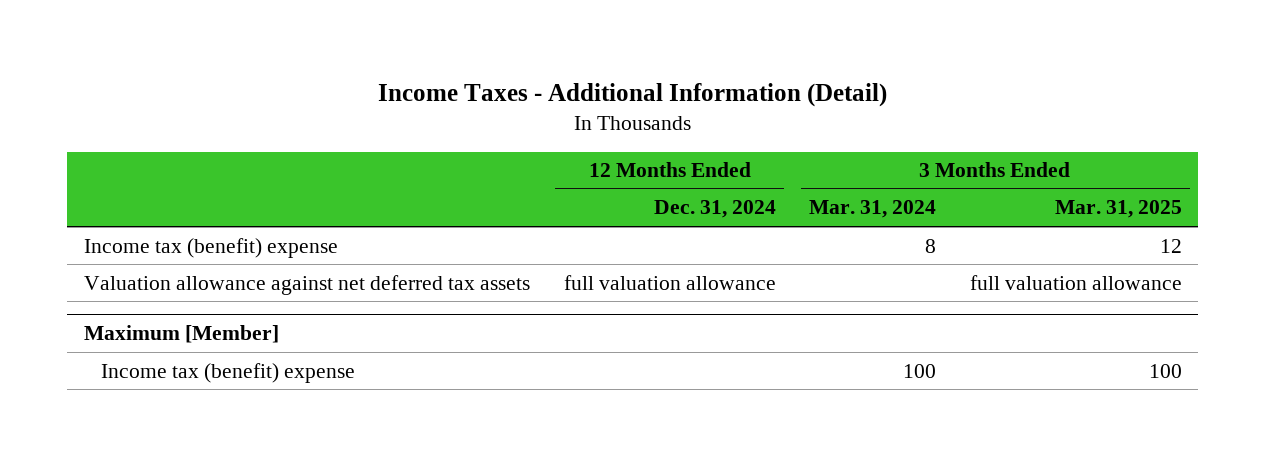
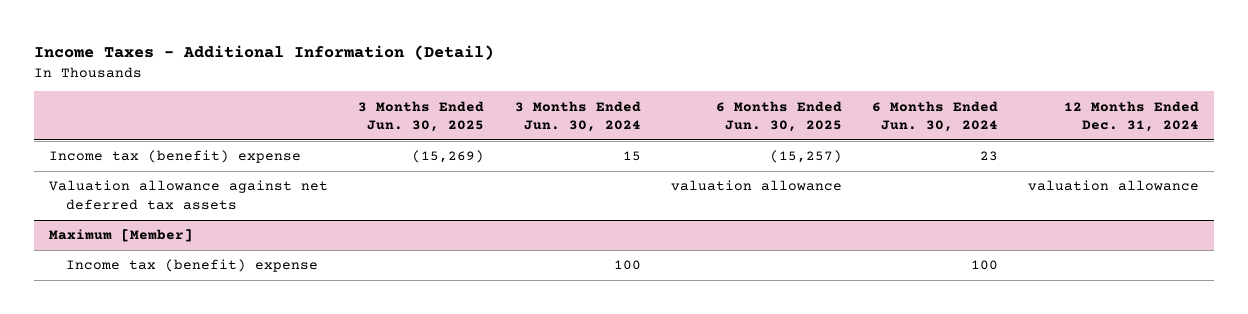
- | 12 Months Ended Dec. 31, 2024 | 3 Months Ended Mar. 31, 2024 | 3 Months Ended Mar. 31, 2025
+ | 3 Months Ended Jun. 30, 2025 | 3 Months Ended Jun. 30, 2024 | 6 Months Ended Jun. 30, 2025 | 6 Months Ended Jun. 30, 2024 | 12 Months Ended Dec. 31, 2024
- Valuation allowance against net deferred tax assets | full valuation allowance | | full valuation allowance
+ Valuation allowance against net deferred tax assets | | | valuation allowance | | valuation allowance

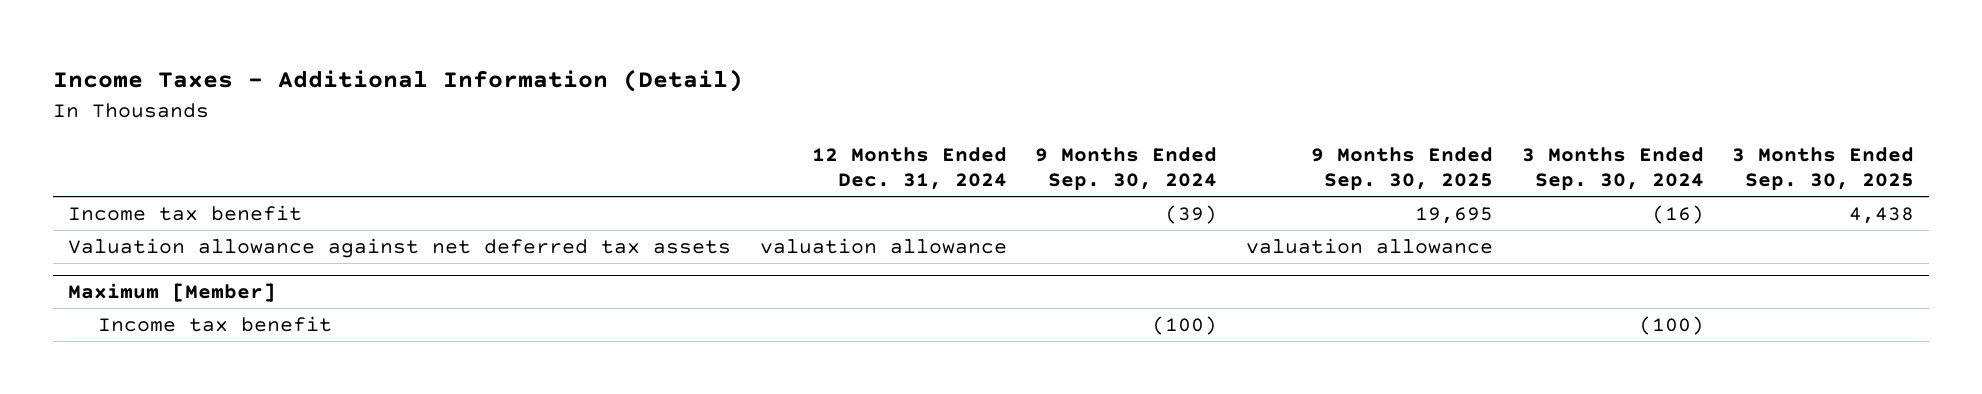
- | 3 Months Ended Jun. 30, 2025 | 3 Months Ended Jun. 30, 2024 | 6 Months Ended Jun. 30, 2025 | 6 Months Ended Jun. 30, 2024 | 12 Months Ended Dec. 31, 2024
+ | 12 Months Ended Dec. 31, 2024 | 9 Months Ended Sep. 30, 2024 | 9 Months Ended Sep. 30, 2025 | 3 Months Ended Sep. 30, 2024 | 3 Months Ended Sep. 30, 2025
- Income tax (benefit) expense | (15,269) | 15 | (15,257) | 23 |
+ Income tax benefit | | (39) | 19,695 | (16) | 4,438
@ Maximum [Member]
- Income tax (benefit) expense | | 100 | | 100 |
+ Income tax benefit | | (100) | | (100) |

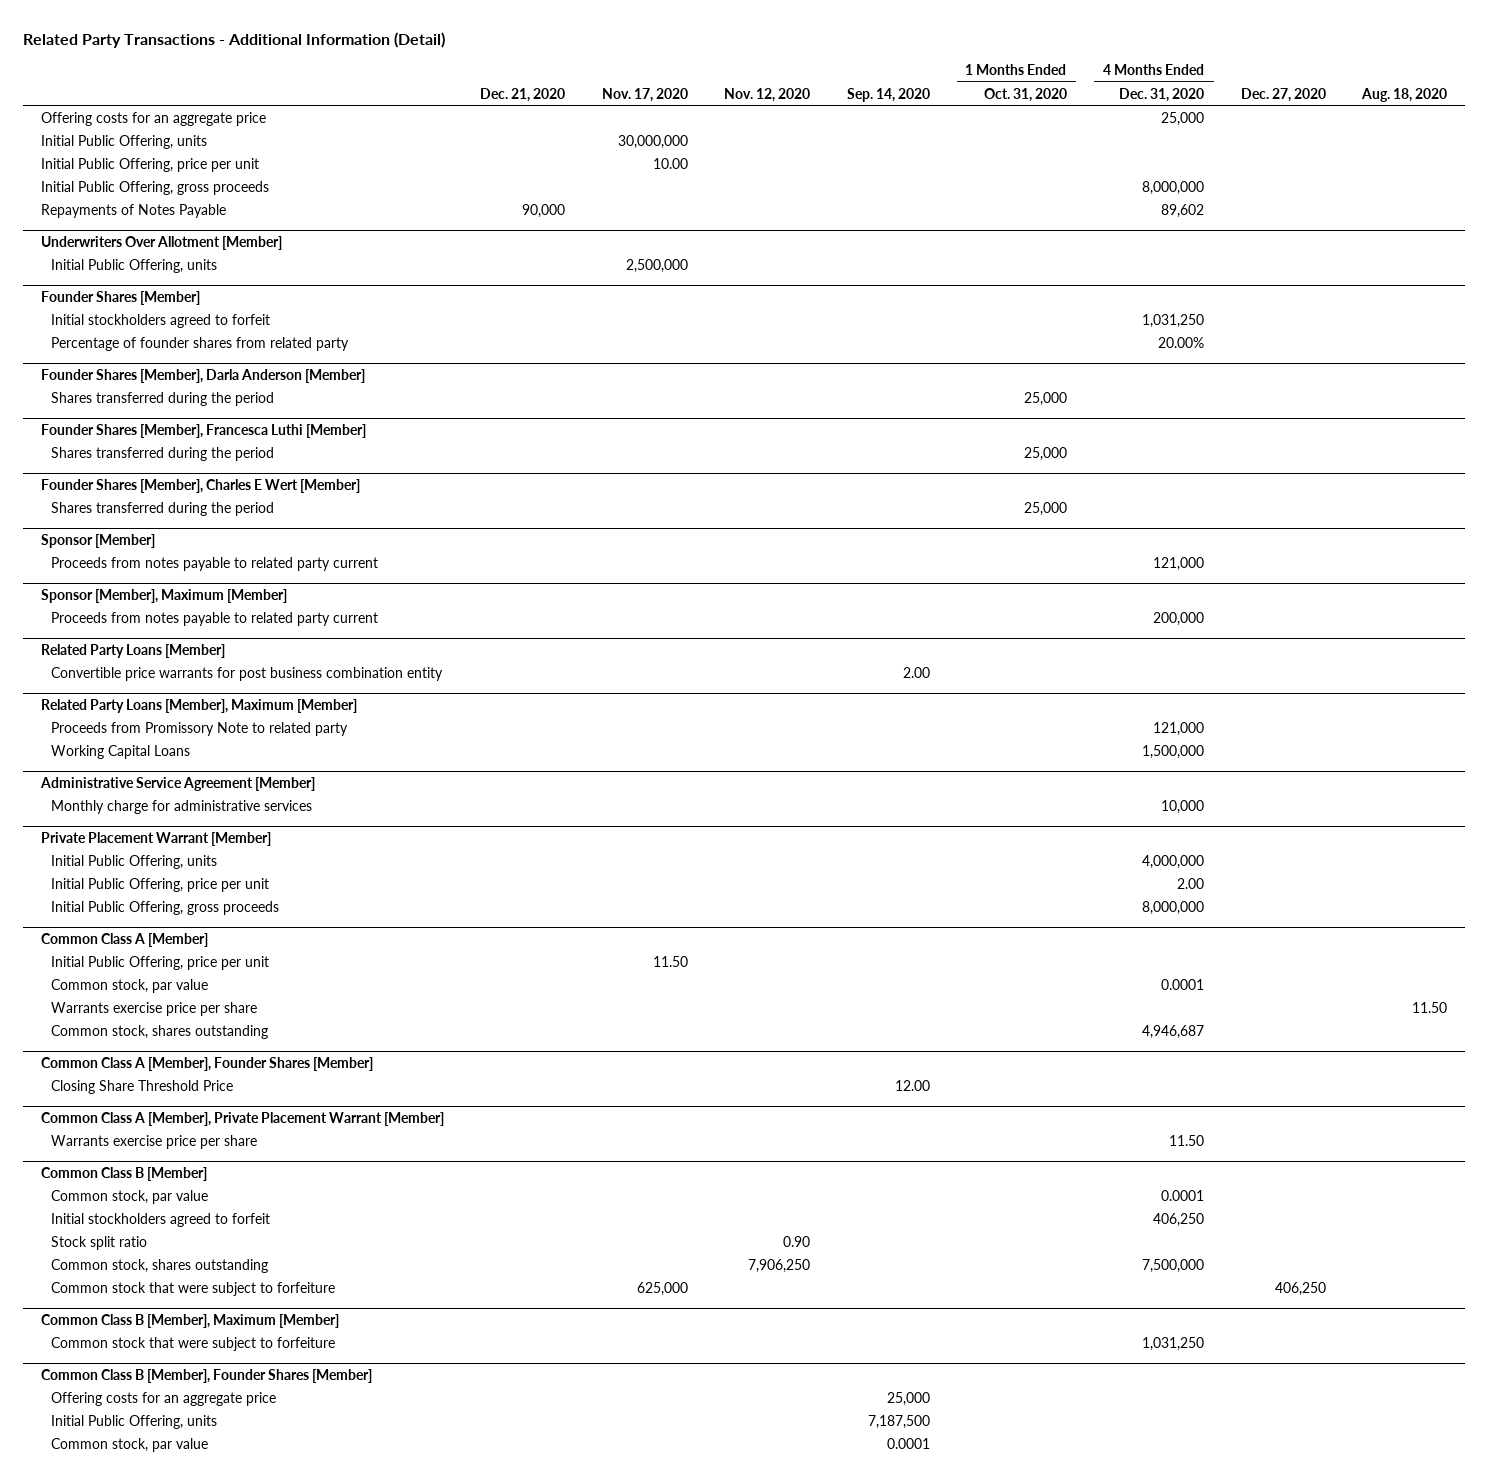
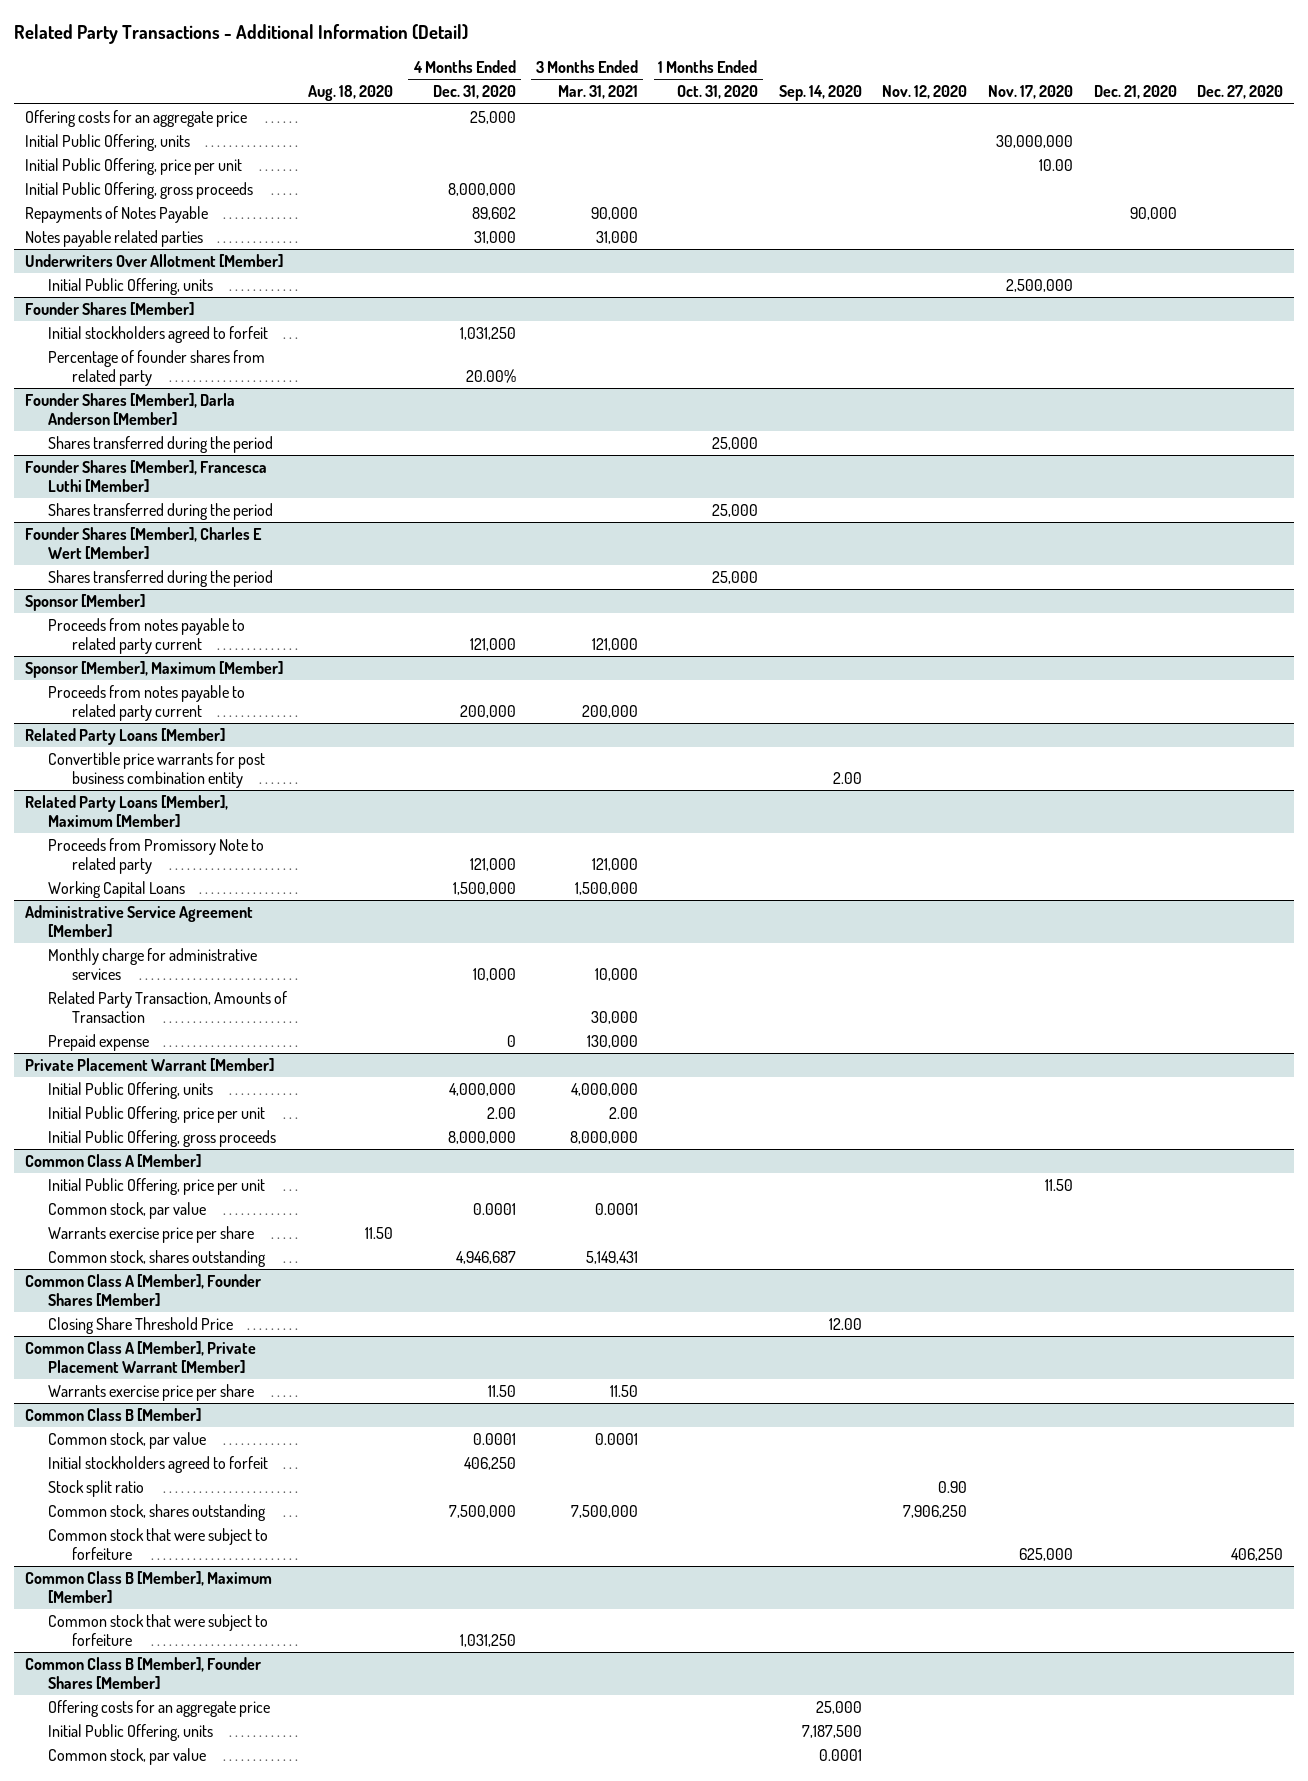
- | Dec. 21, 2020 | Nov. 17, 2020 | Nov. 12, 2020 | Sep. 14, 2020 | 1 Months Ended Oct. 31, 2020 | 4 Months Ended Dec. 31, 2020 | Dec. 27, 2020 | Aug. 18, 2020
+ | Aug. 18, 2020 | 4 Months Ended Dec. 31, 2020 | 3 Months Ended Mar. 31, 2021 | 1 Months Ended Oct. 31, 2020 | Sep. 14, 2020 | Nov. 12, 2020 | Nov. 17, 2020 | Dec. 21, 2020 | Dec. 27, 2020
+ Notes payable related parties | | 31,000 | 31,000 | | | | | |
@ Administrative Service Agreement [Member]
+ Related Party Transaction, Amounts of Transaction | | | 30,000 | | | | | |
+ Prepaid expense | | 0 | 130,000 | | | | | |

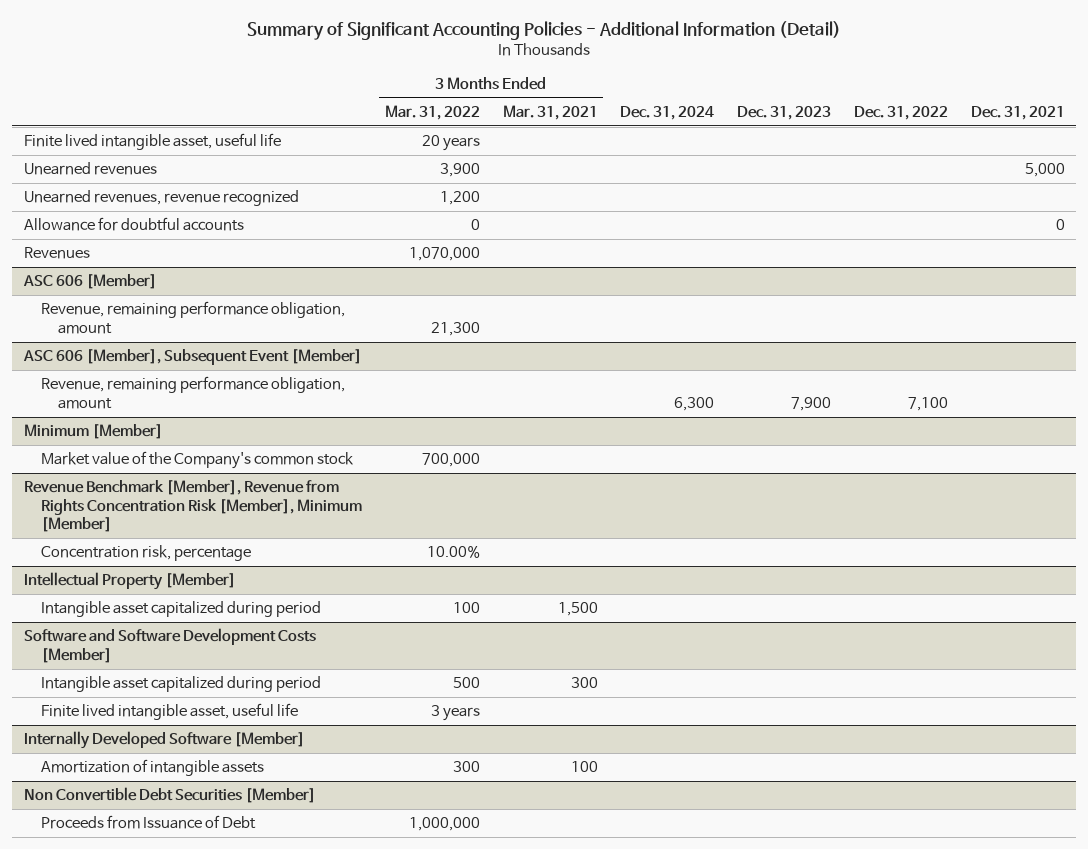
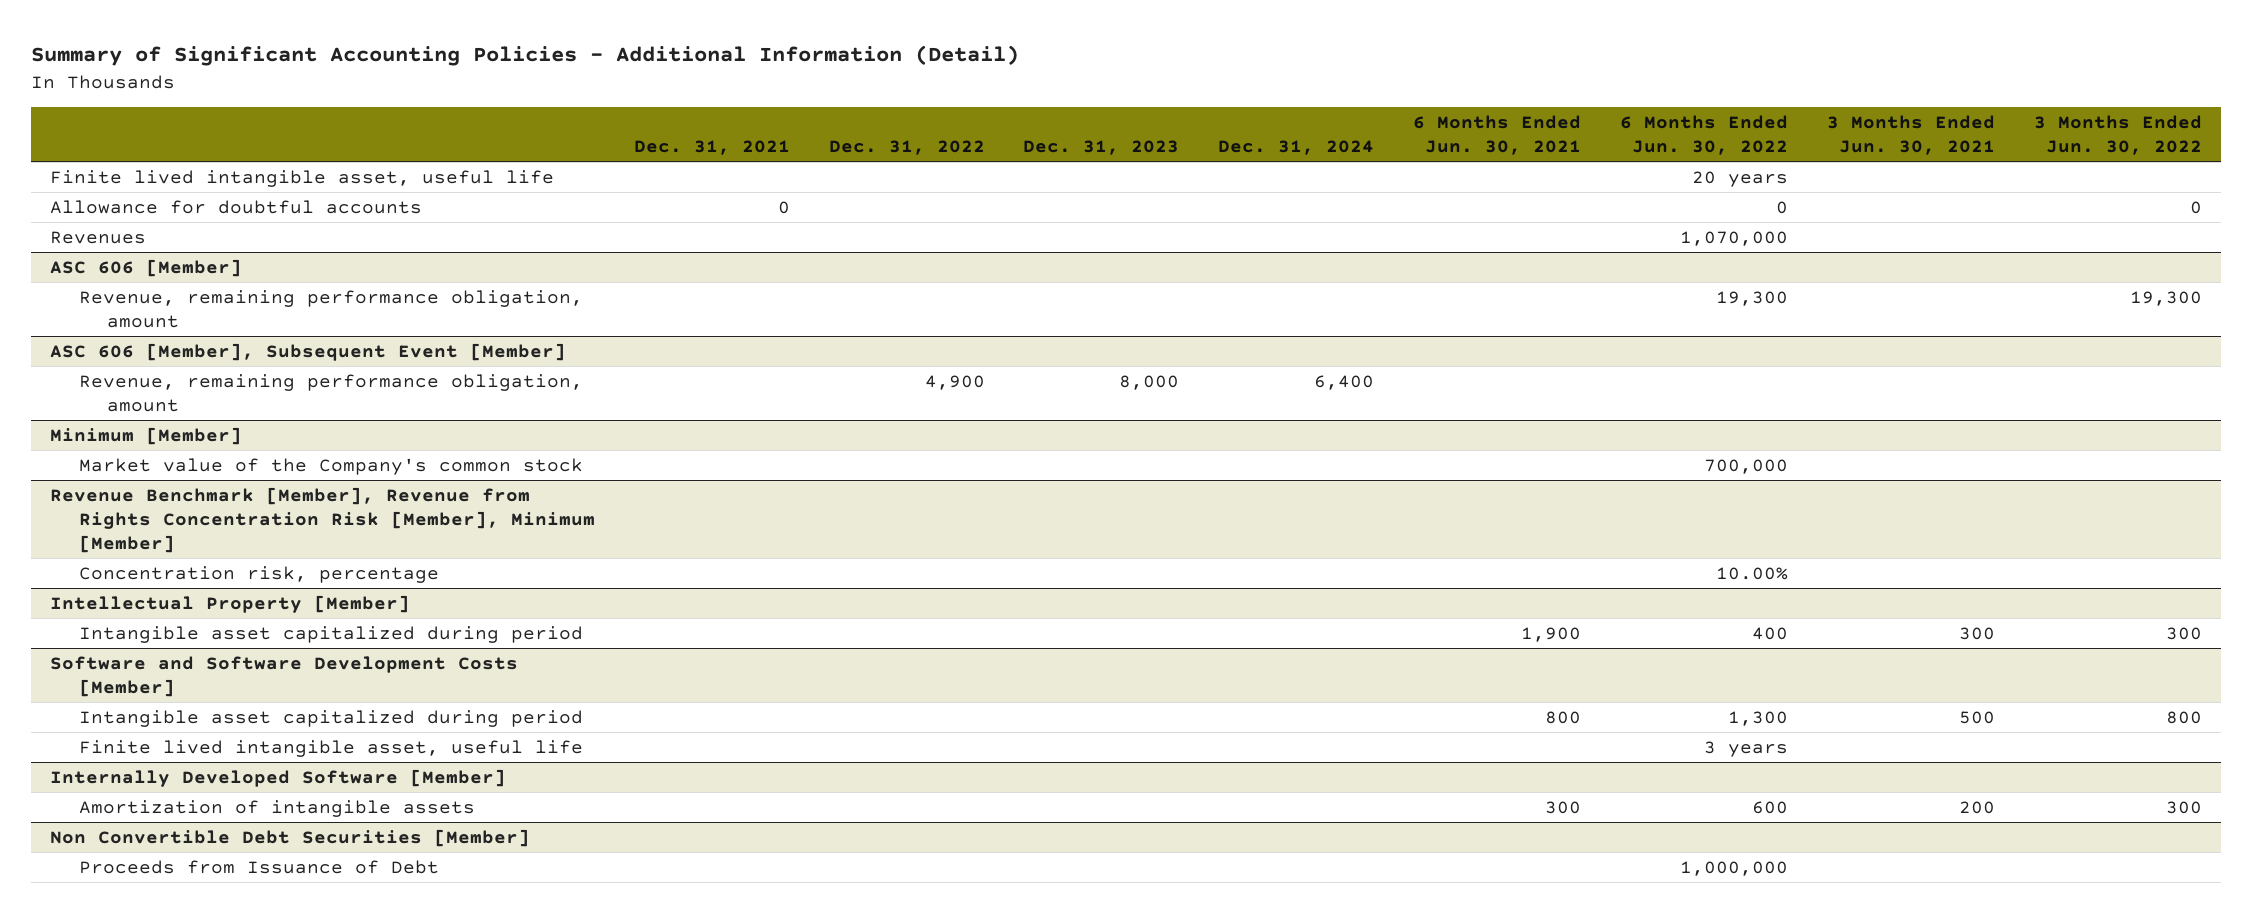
- | 3 Months Ended Mar. 31, 2022 | 3 Months Ended Mar. 31, 2021 | Dec. 31, 2024 | Dec. 31, 2023 | Dec. 31, 2022 | Dec. 31, 2021
+ | Dec. 31, 2021 | Dec. 31, 2022 | Dec. 31, 2023 | Dec. 31, 2024 | 6 Months Ended Jun. 30, 2021 | 6 Months Ended Jun. 30, 2022 | 3 Months Ended Jun. 30, 2021 | 3 Months Ended Jun. 30, 2022
- Unearned revenues | 3,900 | | | | | 5,000
- Unearned revenues, revenue recognized | 1,200 | | | | |
@ ASC 606 [Member], Subsequent Event [Member]
- Revenue, remaining performance obligation, amount | | | 6,300 | 7,900 | 7,100 |
+ Revenue, remaining performance obligation, amount | | 4,900 | 8,000 | 6,400 | | | |

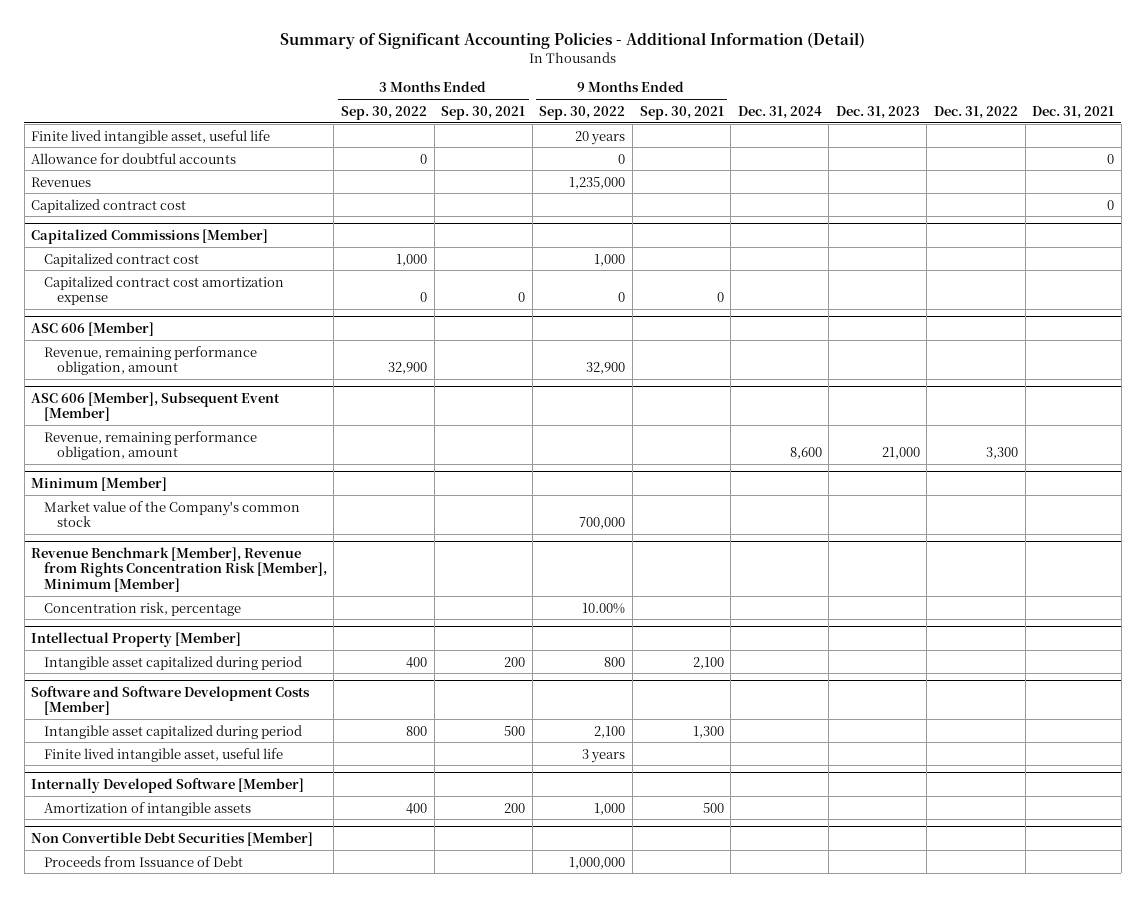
- | Dec. 31, 2021 | Dec. 31, 2022 | Dec. 31, 2023 | Dec. 31, 2024 | 6 Months Ended Jun. 30, 2021 | 6 Months Ended Jun. 30, 2022 | 3 Months Ended Jun. 30, 2021 | 3 Months Ended Jun. 30, 2022
+ | 3 Months Ended Sep. 30, 2022 | 3 Months Ended Sep. 30, 2021 | 9 Months Ended Sep. 30, 2022 | 9 Months Ended Sep. 30, 2021 | Dec. 31, 2024 | Dec. 31, 2023 | Dec. 31, 2022 | Dec. 31, 2021
+ Capitalized contract cost | | | | | | | | 0
+ Capitalized Commissions [Member]
+ Capitalized contract cost | 1,000 | | 1,000 | | | | |
+ Capitalized contract cost amortization expense | 0 | 0 | 0 | 0 | | | |
@ ASC 606 [Member], Subsequent Event [Member]
- Revenue, remaining performance obligation, amount | | 4,900 | 8,000 | 6,400 | | | |
+ Revenue, remaining performance obligation, amount | | | | | 8,600 | 21,000 | 3,300 |

